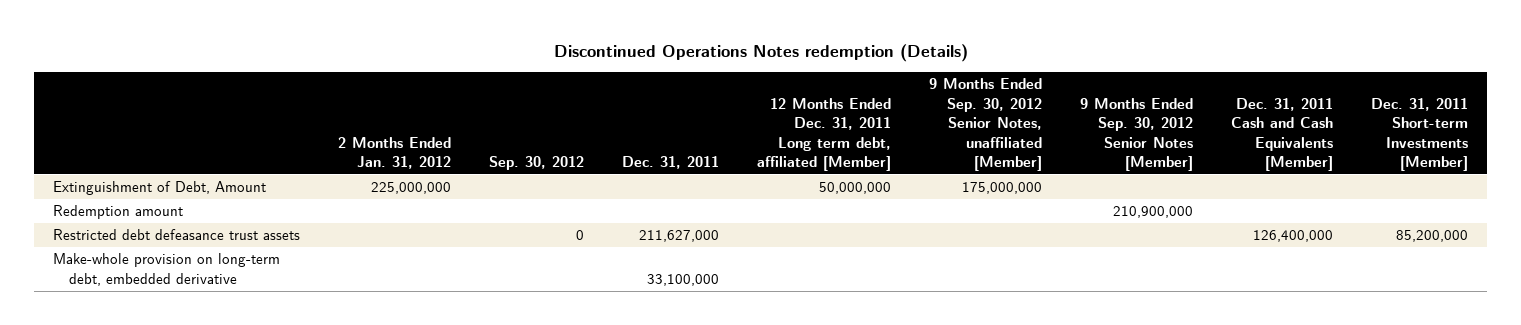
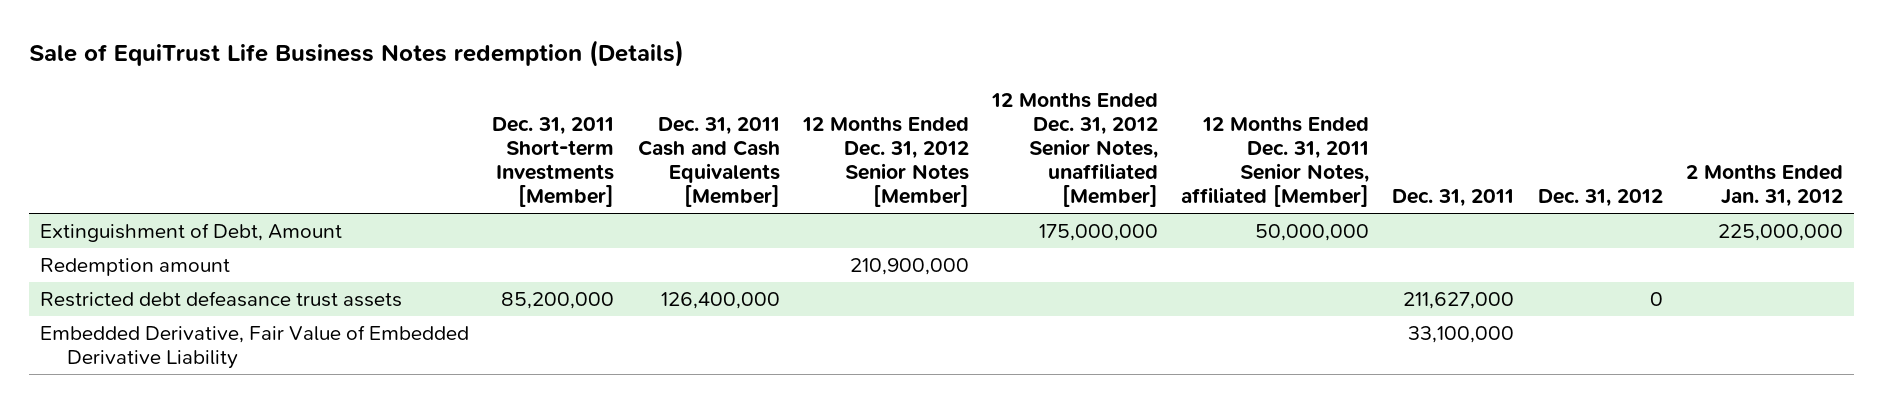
- Discontinued Operations Notes redemption (Details)
+ Sale of EquiTrust Life Business Notes redemption (Details)
- | 2 Months Ended Jan. 31, 2012 | Sep. 30, 2012 | Dec. 31, 2011 | 12 Months Ended Dec. 31, 2011 Long term debt, affiliated [Member] | 9 Months Ended Sep. 30, 2012 Senior Notes, unaffiliated [Member] | 9 Months Ended Sep. 30, 2012 Senior Notes [Member] | Dec. 31, 2011 Cash and Cash Equivalents [Member] | Dec. 31, 2011 Short-term Investments [Member]
+ | Dec. 31, 2011 Short-term Investments [Member] | Dec. 31, 2011 Cash and Cash Equivalents [Member] | 12 Months Ended Dec. 31, 2012 Senior Notes [Member] | 12 Months Ended Dec. 31, 2012 Senior Notes, unaffiliated [Member] | 12 Months Ended Dec. 31, 2011 Senior Notes, affiliated [Member] | Dec. 31, 2011 | Dec. 31, 2012 | 2 Months Ended Jan. 31, 2012
- Make-whole provision on long-term debt, embedded derivative | | | 33,100,000 | | | | |
+ Embedded Derivative, Fair Value of Embedded Derivative Liability | | | | | | 33,100,000 | |

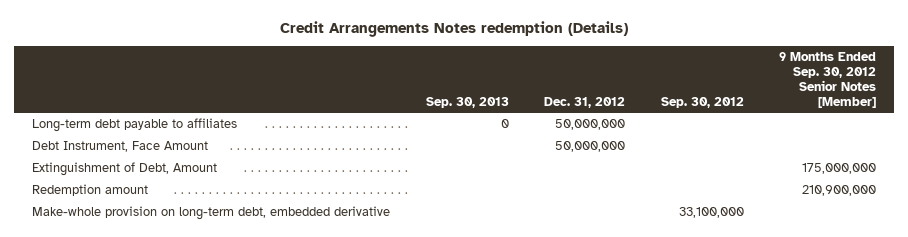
- Sale of EquiTrust Life Business Notes redemption (Details)
+ Credit Arrangements Notes redemption (Details)
- | Dec. 31, 2011 Short-term Investments [Member] | Dec. 31, 2011 Cash and Cash Equivalents [Member] | 12 Months Ended Dec. 31, 2012 Senior Notes [Member] | 12 Months Ended Dec. 31, 2012 Senior Notes, unaffiliated [Member] | 12 Months Ended Dec. 31, 2011 Senior Notes, affiliated [Member] | Dec. 31, 2011 | Dec. 31, 2012 | 2 Months Ended Jan. 31, 2012
+ | Sep. 30, 2013 | Dec. 31, 2012 | Sep. 30, 2012 | 9 Months Ended Sep. 30, 2012 Senior Notes [Member]
+ Long-term debt payable to affiliates | 0 | 50,000,000 | |
+ Debt Instrument, Face Amount | | 50,000,000 | |
- Restricted debt defeasance trust assets | 85,200,000 | 126,400,000 | | | | 211,627,000 | 0 |
- Embedded Derivative, Fair Value of Embedded Derivative Liability | | | | | | 33,100,000 | |
+ Make-whole provision on long-term debt, embedded derivative | | | 33,100,000 |

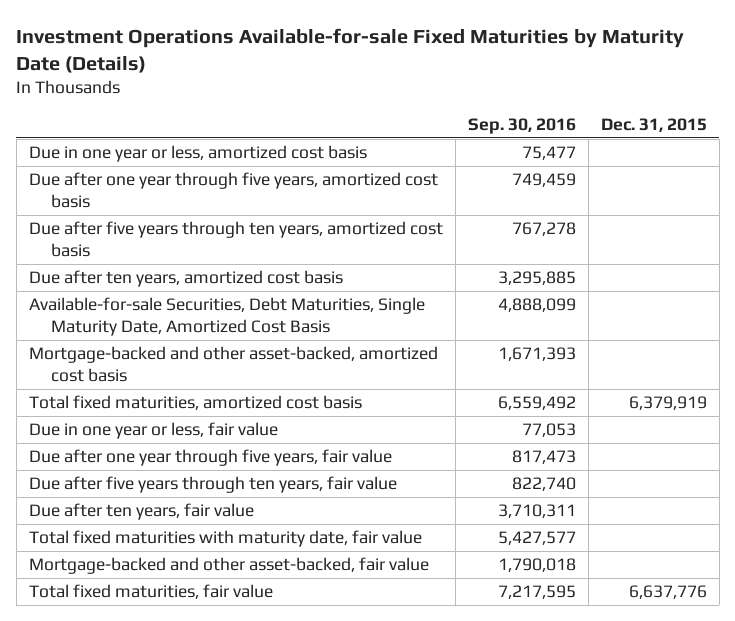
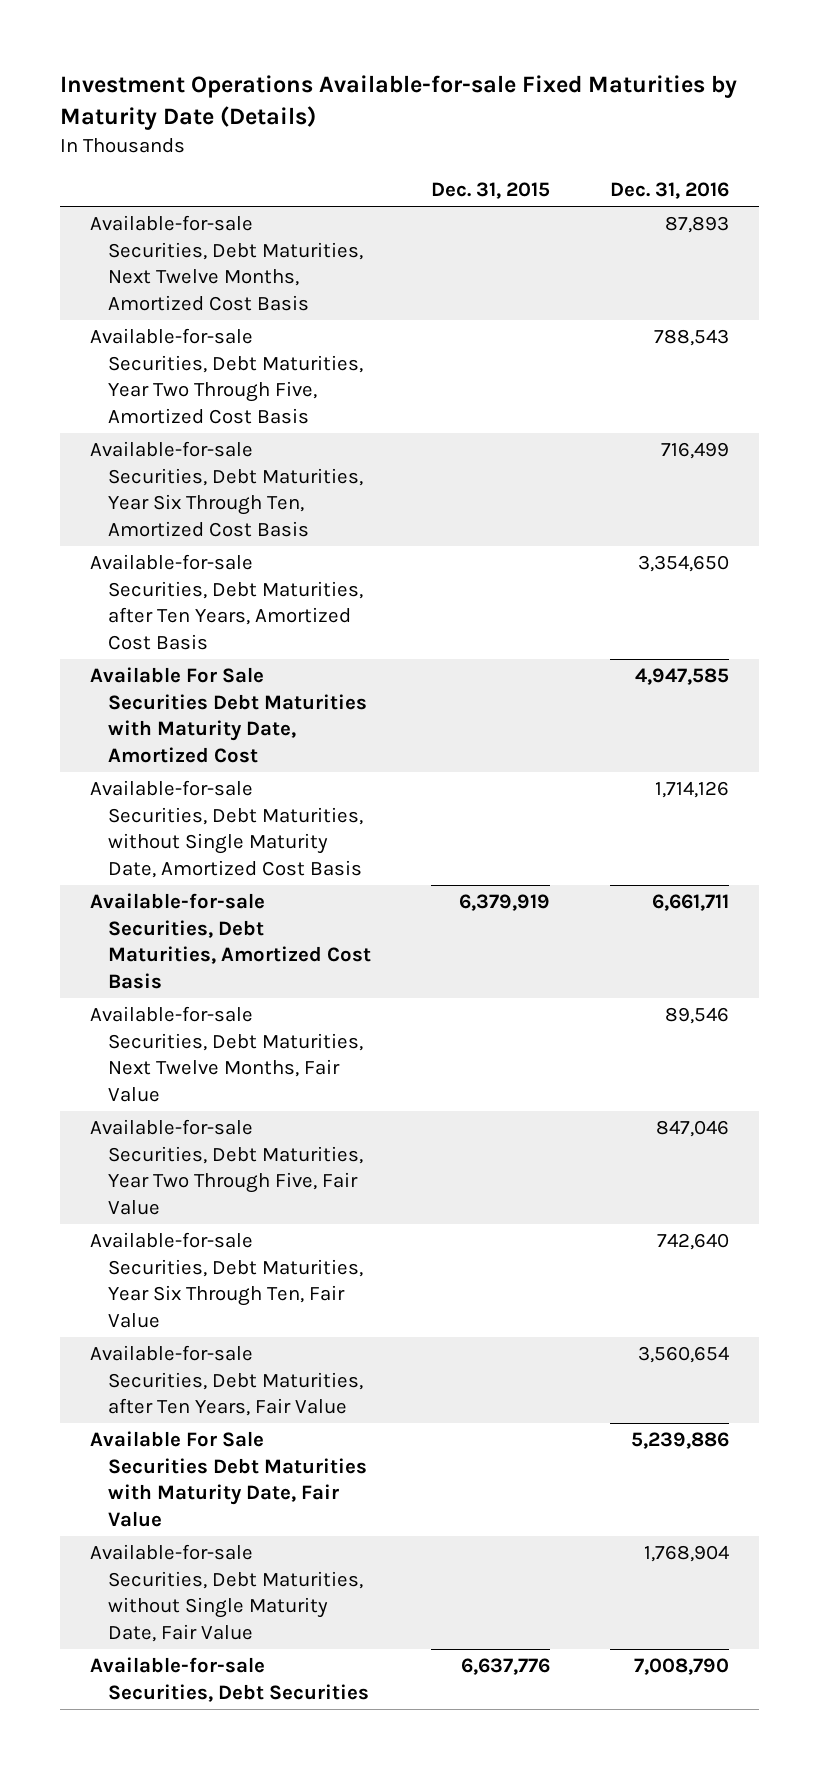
- | Sep. 30, 2016 | Dec. 31, 2015
+ | Dec. 31, 2015 | Dec. 31, 2016
- Due in one year or less, amortized cost basis | 75,477 |
- Due after one year through five years, amortized cost basis | 749,459 |
- Due after five years through ten years, amortized cost basis | 767,278 |
- Due after ten years, amortized cost basis | 3,295,885 |
- Available-for-sale Securities, Debt Maturities, Single Maturity Date, Amortized Cost Basis | 4,888,099 |
- Mortgage-backed and other asset-backed, amortized cost basis | 1,671,393 |
- Total fixed maturities, amortized cost basis | 6,559,492 | 6,379,919
- Due in one year or less, fair value | 77,053 |
- Due after one year through five years, fair value | 817,473 |
- Due after five years through ten years, fair value | 822,740 |
- Due after ten years, fair value | 3,710,311 |
- Total fixed maturities with maturity date, fair value | 5,427,577 |
- Mortgage-backed and other asset-backed, fair value | 1,790,018 |
- Total fixed maturities, fair value | 7,217,595 | 6,637,776
+ Available-for-sale Securities, Debt Maturities, Next Twelve Months, Amortized Cost Basis | | 87,893
+ Available-for-sale Securities, Debt Maturities, Year Two Through Five, Amortized Cost Basis | | 788,543
+ Available-for-sale Securities, Debt Maturities, Year Six Through Ten, Amortized Cost Basis | | 716,499
+ Available-for-sale Securities, Debt Maturities, after Ten Years, Amortized Cost Basis | | 3,354,650
+ Available For Sale Securities Debt Maturities with Maturity Date, Amortized Cost | | 4,947,585
+ Available-for-sale Securities, Debt Maturities, without Single Maturity Date, Amortized Cost Basis | | 1,714,126
+ Available-for-sale Securities, Debt Maturities, Amortized Cost Basis | 6,379,919 | 6,661,711
+ Available-for-sale Securities, Debt Maturities, Next Twelve Months, Fair Value | | 89,546
+ Available-for-sale Securities, Debt Maturities, Year Two Through Five, Fair Value | | 847,046
+ Available-for-sale Securities, Debt Maturities, Year Six Through Ten, Fair Value | | 742,640
+ Available-for-sale Securities, Debt Maturities, after Ten Years, Fair Value | | 3,560,654
+ Available For Sale Securities Debt Maturities with Maturity Date, Fair Value | | 5,239,886
+ Available-for-sale Securities, Debt Maturities, without Single Maturity Date, Fair Value | | 1,768,904
+ Available-for-sale Securities, Debt Securities | 6,637,776 | 7,008,790

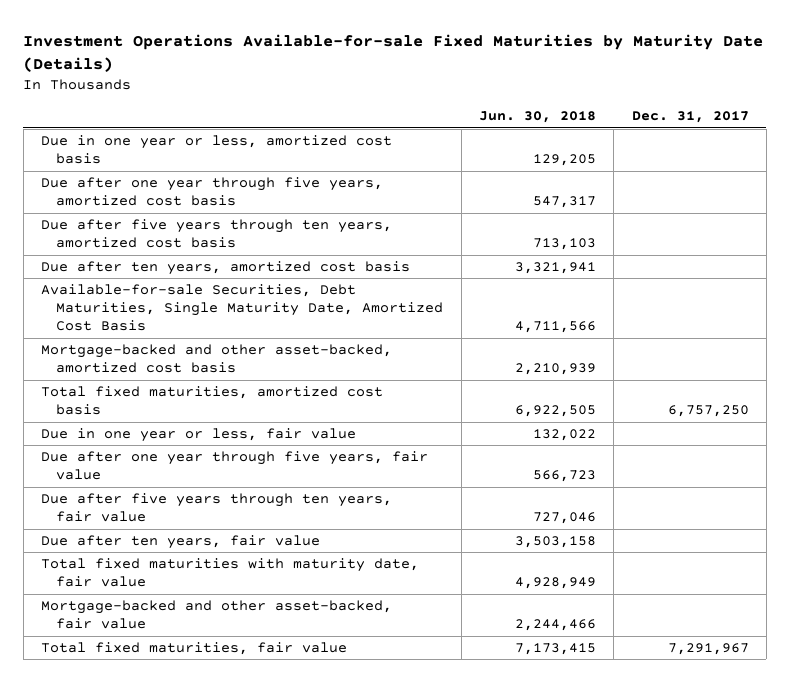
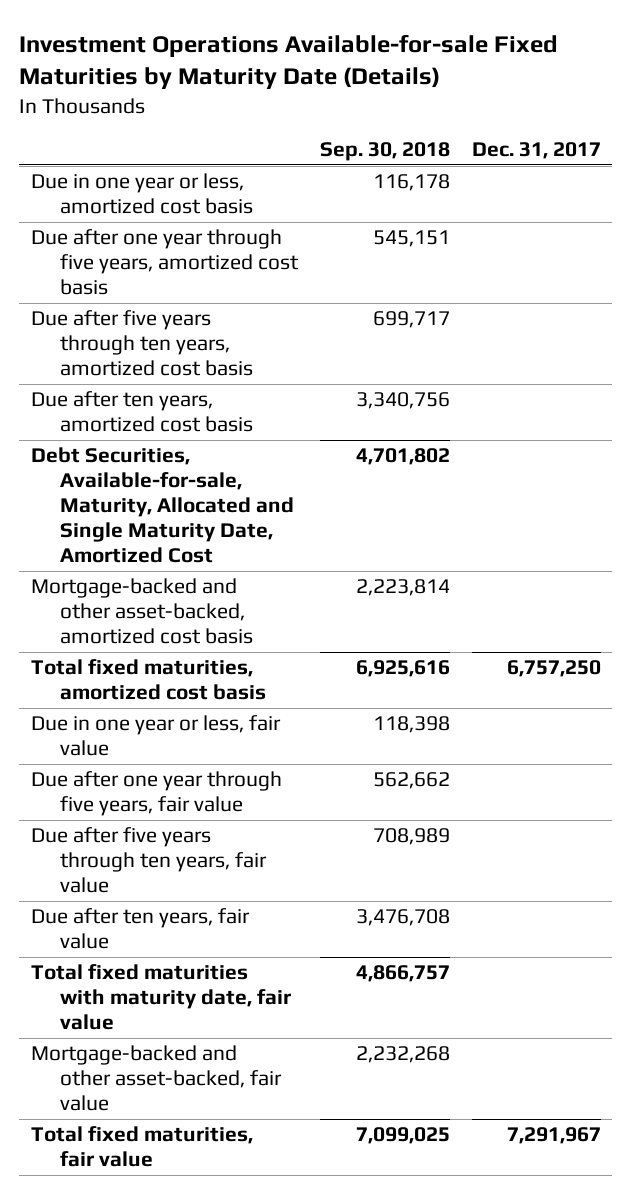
- | Jun. 30, 2018 | Dec. 31, 2017
+ | Sep. 30, 2018 | Dec. 31, 2017
- Available-for-sale Securities, Debt Maturities, Single Maturity Date, Amortized Cost Basis | 4,711,566 |
+ Debt Securities, Available-for-sale, Maturity, Allocated and Single Maturity Date, Amortized Cost | 4,701,802 |

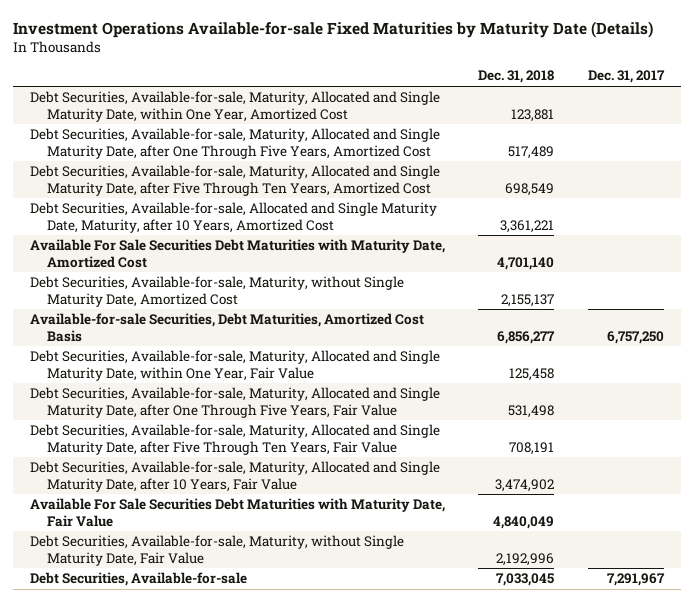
- | Sep. 30, 2018 | Dec. 31, 2017
+ | Dec. 31, 2018 | Dec. 31, 2017
- Due in one year or less, amortized cost basis | 116,178 |
- Due after one year through five years, amortized cost basis | 545,151 |
- Due after five years through ten years, amortized cost basis | 699,717 |
- Due after ten years, amortized cost basis | 3,340,756 |
- Debt Securities, Available-for-sale, Maturity, Allocated and Single Maturity Date, Amortized Cost | 4,701,802 |
- Mortgage-backed and other asset-backed, amortized cost basis | 2,223,814 |
- Total fixed maturities, amortized cost basis | 6,925,616 | 6,757,250
- Due in one year or less, fair value | 118,398 |
- Due after one year through five years, fair value | 562,662 |
- Due after five years through ten years, fair value | 708,989 |
- Due after ten years, fair value | 3,476,708 |
- Total fixed maturities with maturity date, fair value | 4,866,757 |
- Mortgage-backed and other asset-backed, fair value | 2,232,268 |
- Total fixed maturities, fair value | 7,099,025 | 7,291,967
+ Debt Securities, Available-for-sale, Maturity, Allocated and Single Maturity Date, within One Year, Amortized Cost | 123,881 |
+ Debt Securities, Available-for-sale, Maturity, Allocated and Single Maturity Date, after One Through Five Years, Amortized Cost | 517,489 |
+ Debt Securities, Available-for-sale, Maturity, Allocated and Single Maturity Date, after Five Through Ten Years, Amortized Cost | 698,549 |
+ Debt Securities, Available-for-sale, Allocated and Single Maturity Date, Maturity, after 10 Years, Amortized Cost | 3,361,221 |
+ Available For Sale Securities Debt Maturities with Maturity Date, Amortized Cost | 4,701,140 |
+ Debt Securities, Available-for-sale, Maturity, without Single Maturity Date, Amortized Cost | 2,155,137 |
+ Available-for-sale Securities, Debt Maturities, Amortized Cost Basis | 6,856,277 | 6,757,250
+ Debt Securities, Available-for-sale, Maturity, Allocated and Single Maturity Date, within One Year, Fair Value | 125,458 |
+ Debt Securities, Available-for-sale, Maturity, Allocated and Single Maturity Date, after One Through Five Years, Fair Value | 531,498 |
+ Debt Securities, Available-for-sale, Maturity, Allocated and Single Maturity Date, after Five Through Ten Years, Fair Value | 708,191 |
+ Debt Securities, Available-for-sale, Maturity, Allocated and Single Maturity Date, after 10 Years, Fair Value | 3,474,902 |
+ Available For Sale Securities Debt Maturities with Maturity Date, Fair Value | 4,840,049 |
+ Debt Securities, Available-for-sale, Maturity, without Single Maturity Date, Fair Value | 2,192,996 |
+ Debt Securities, Available-for-sale | 7,033,045 | 7,291,967

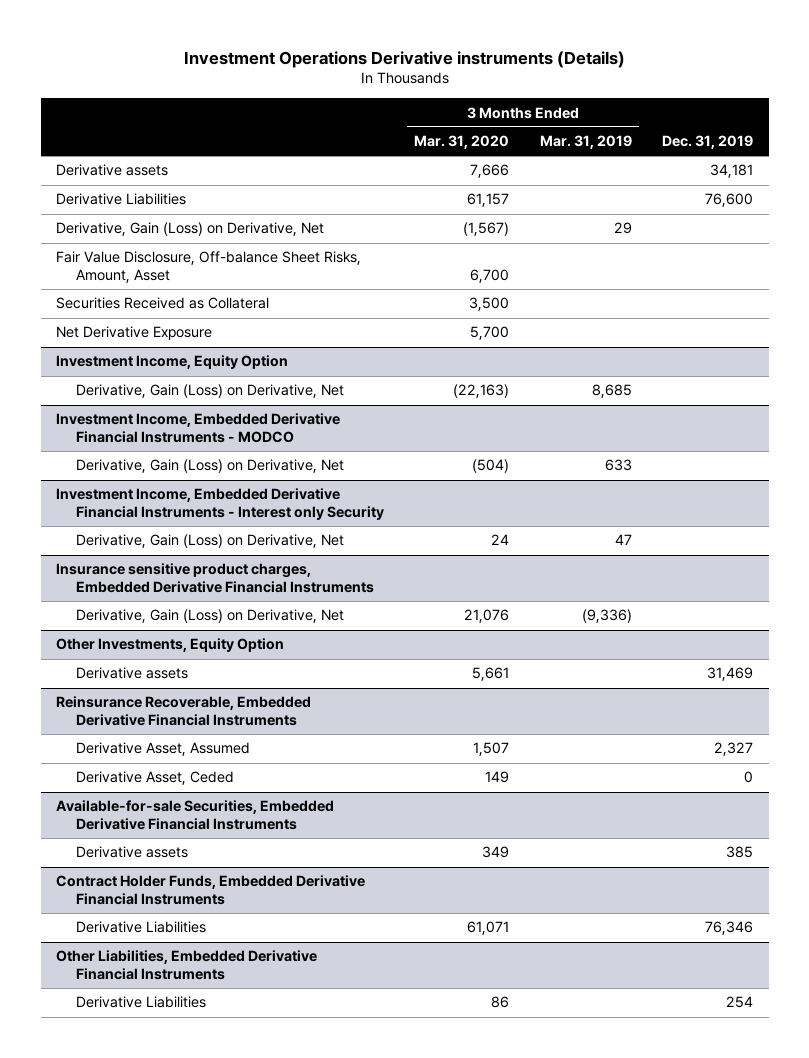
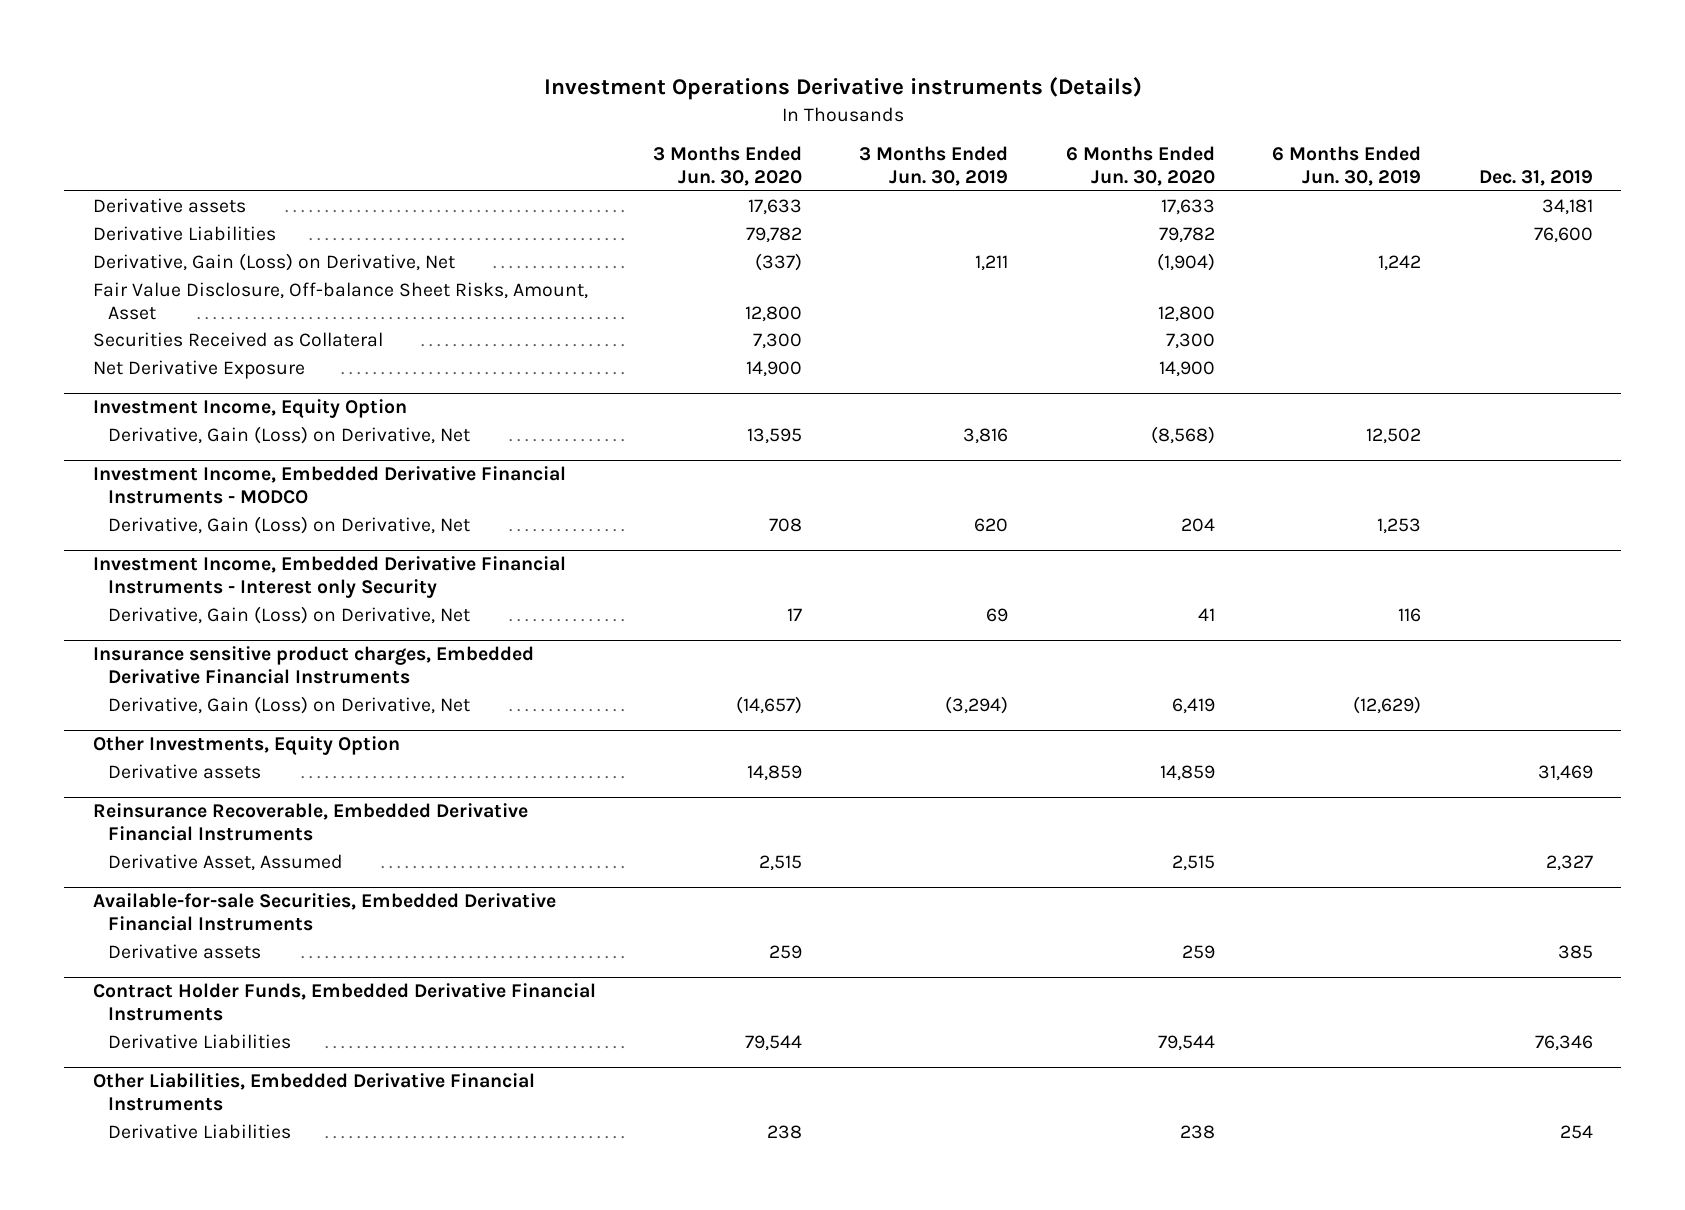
- | 3 Months Ended Mar. 31, 2020 | 3 Months Ended Mar. 31, 2019 | Dec. 31, 2019
+ | 3 Months Ended Jun. 30, 2020 | 3 Months Ended Jun. 30, 2019 | 6 Months Ended Jun. 30, 2020 | 6 Months Ended Jun. 30, 2019 | Dec. 31, 2019
@ Reinsurance Recoverable, Embedded Derivative Financial Instruments
- Derivative Asset, Ceded | 149 | | 0

